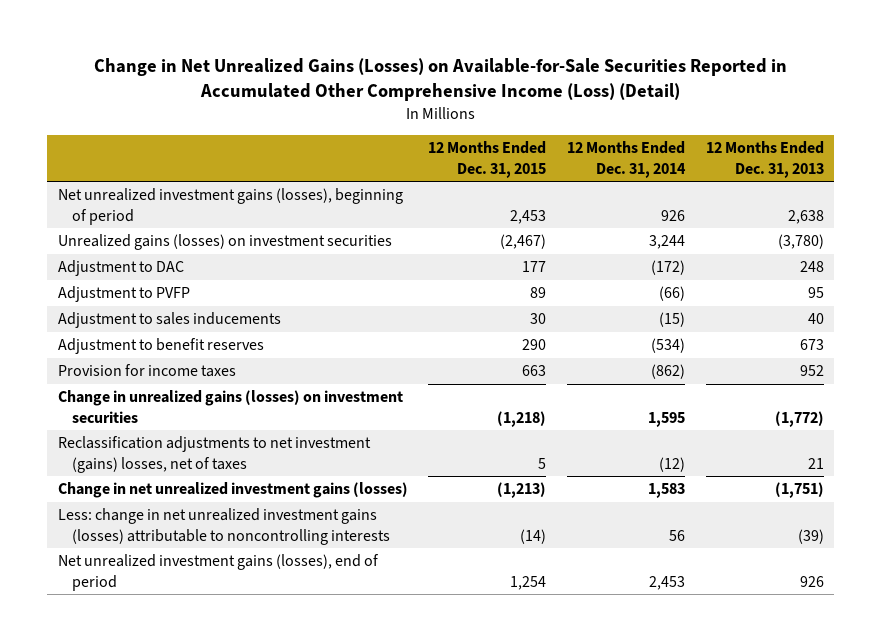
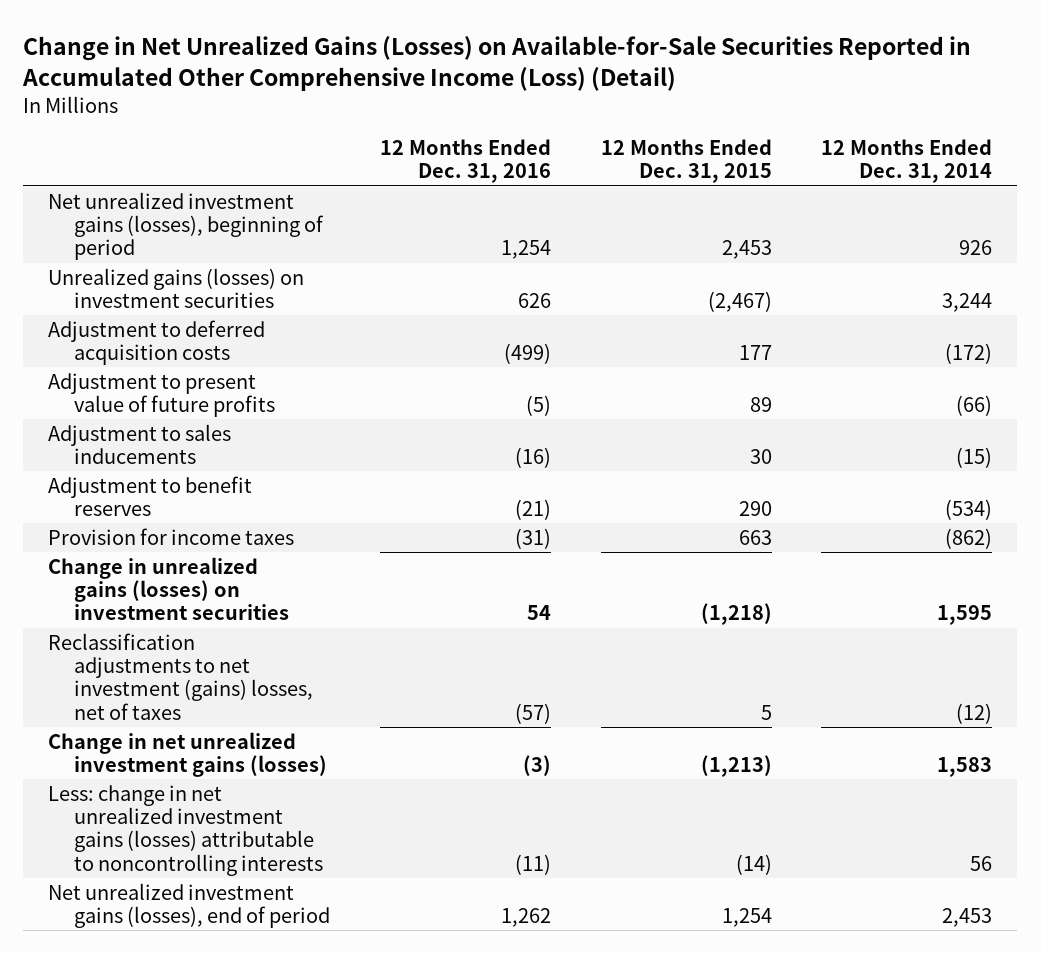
- | 12 Months Ended Dec. 31, 2015 | 12 Months Ended Dec. 31, 2014 | 12 Months Ended Dec. 31, 2013
+ | 12 Months Ended Dec. 31, 2016 | 12 Months Ended Dec. 31, 2015 | 12 Months Ended Dec. 31, 2014
- Adjustment to DAC | 177 | (172) | 248
- Adjustment to PVFP | 89 | (66) | 95
+ Adjustment to deferred acquisition costs | (499) | 177 | (172)
+ Adjustment to present value of future profits | (5) | 89 | (66)

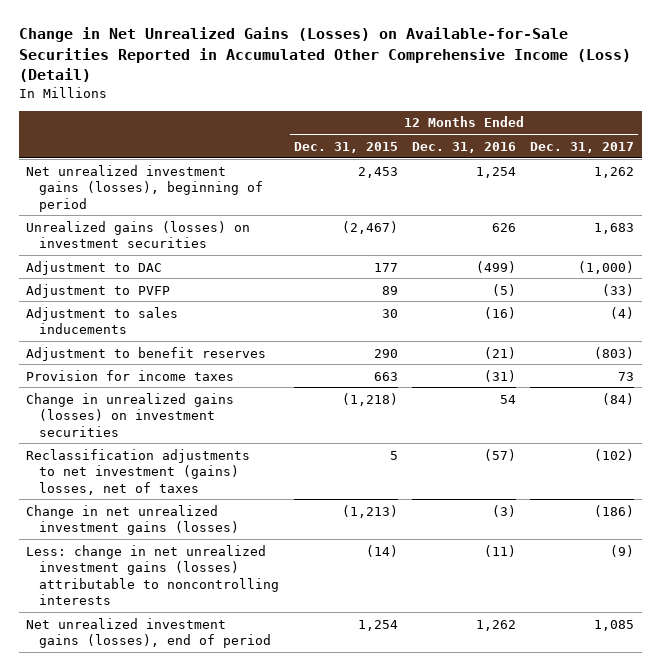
- | 12 Months Ended Dec. 31, 2016 | 12 Months Ended Dec. 31, 2015 | 12 Months Ended Dec. 31, 2014
+ | 12 Months Ended Dec. 31, 2015 | 12 Months Ended Dec. 31, 2016 | 12 Months Ended Dec. 31, 2017
- Adjustment to deferred acquisition costs | (499) | 177 | (172)
- Adjustment to present value of future profits | (5) | 89 | (66)
+ Adjustment to DAC | 177 | (499) | (1,000)
+ Adjustment to PVFP | 89 | (5) | (33)

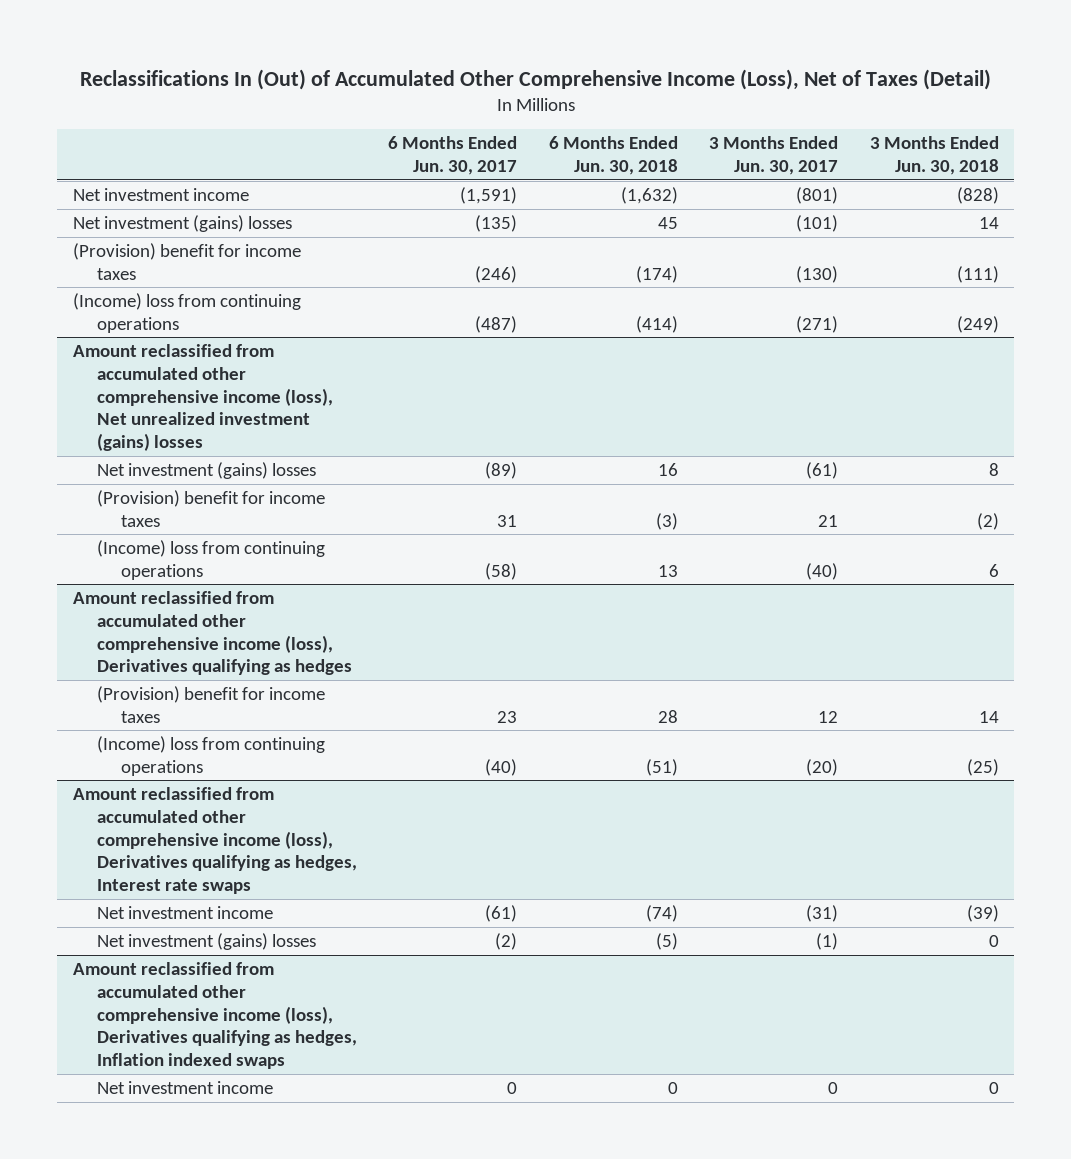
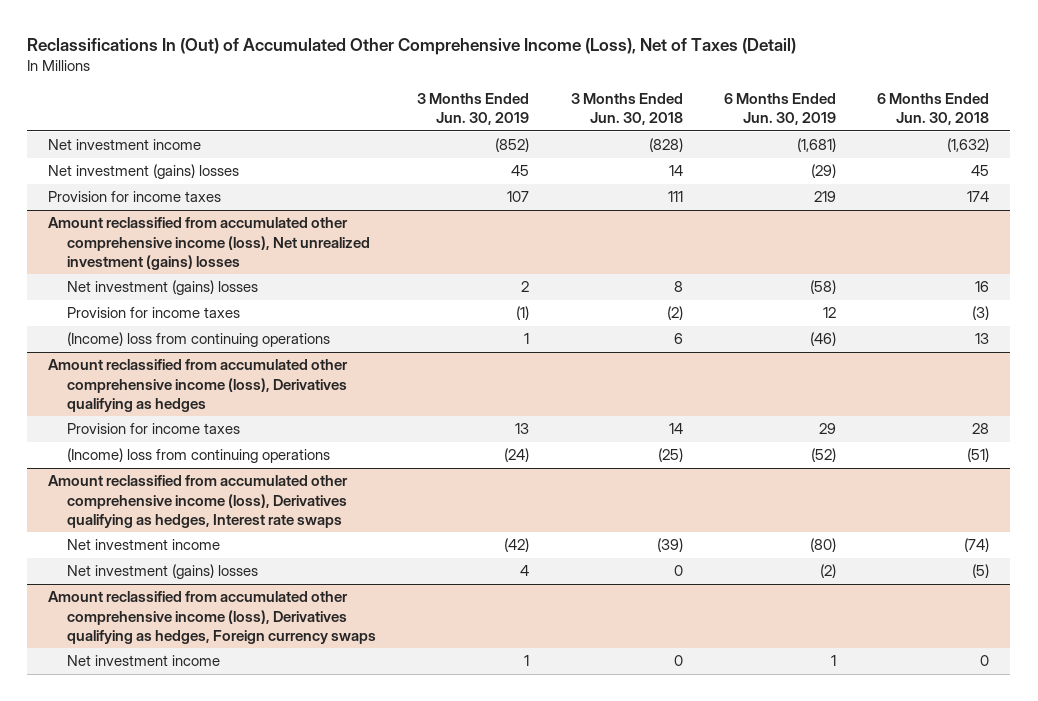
- | 6 Months Ended Jun. 30, 2017 | 6 Months Ended Jun. 30, 2018 | 3 Months Ended Jun. 30, 2017 | 3 Months Ended Jun. 30, 2018
+ | 3 Months Ended Jun. 30, 2019 | 3 Months Ended Jun. 30, 2018 | 6 Months Ended Jun. 30, 2019 | 6 Months Ended Jun. 30, 2018
- (Provision) benefit for income taxes | (246) | (174) | (130) | (111)
- (Income) loss from continuing operations | (487) | (414) | (271) | (249)
+ Provision for income taxes | 107 | 111 | 219 | 174
@ Amount reclassified from accumulated other comprehensive income (loss), Net unrealized investment (gains) losses
- (Provision) benefit for income taxes | 31 | (3) | 21 | (2)
+ Provision for income taxes | (1) | (2) | 12 | (3)
@ Amount reclassified from accumulated other comprehensive income (loss), Derivatives qualifying as hedges
- (Provision) benefit for income taxes | 23 | 28 | 12 | 14
+ Provision for income taxes | 13 | 14 | 29 | 28
- Amount reclassified from accumulated other comprehensive income (loss), Derivatives qualifying as hedges, Inflation indexed swaps
+ Amount reclassified from accumulated other comprehensive income (loss), Derivatives qualifying as hedges, Foreign currency swaps

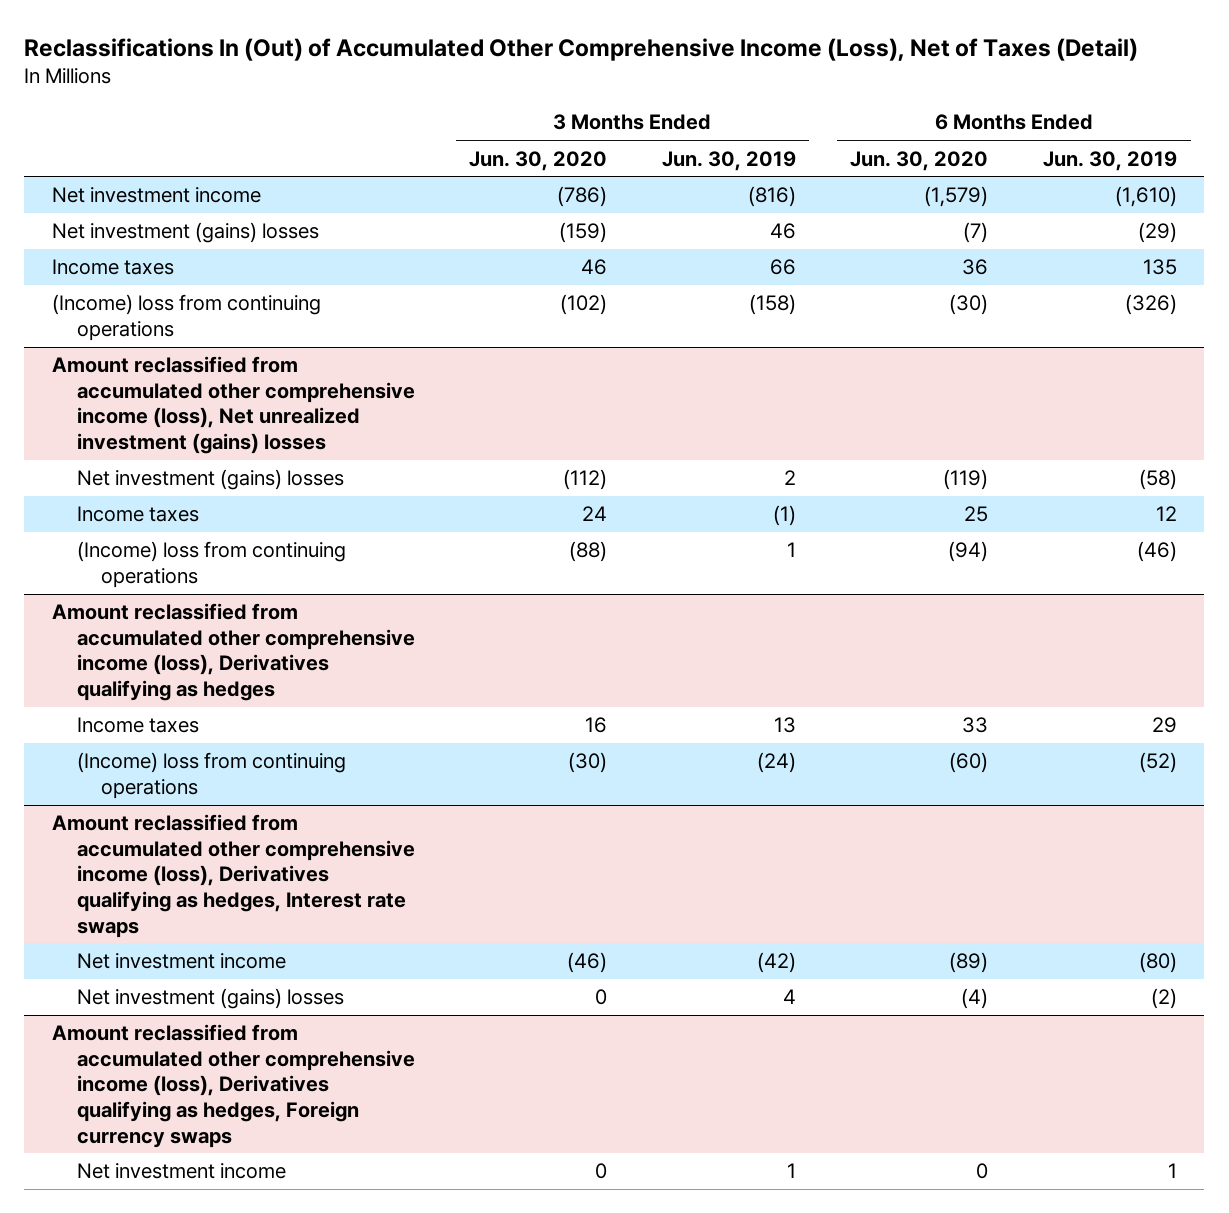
- | 3 Months Ended Jun. 30, 2019 | 3 Months Ended Jun. 30, 2018 | 6 Months Ended Jun. 30, 2019 | 6 Months Ended Jun. 30, 2018
+ | 3 Months Ended Jun. 30, 2020 | 3 Months Ended Jun. 30, 2019 | 6 Months Ended Jun. 30, 2020 | 6 Months Ended Jun. 30, 2019
- Net investment income | (852) | (828) | (1,681) | (1,632)
- Net investment (gains) losses | 45 | 14 | (29) | 45
- Provision for income taxes | 107 | 111 | 219 | 174
+ Net investment income | (786) | (816) | (1,579) | (1,610)
+ Net investment (gains) losses | (159) | 46 | (7) | (29)
+ Income taxes | 46 | 66 | 36 | 135
+ (Income) loss from continuing operations | (102) | (158) | (30) | (326)
@ Amount reclassified from accumulated other comprehensive income (loss), Net unrealized investment (gains) losses
- Provision for income taxes | (1) | (2) | 12 | (3)
+ Income taxes | 24 | (1) | 25 | 12
@ Amount reclassified from accumulated other comprehensive income (loss), Derivatives qualifying as hedges
- Provision for income taxes | 13 | 14 | 29 | 28
+ Income taxes | 16 | 13 | 33 | 29

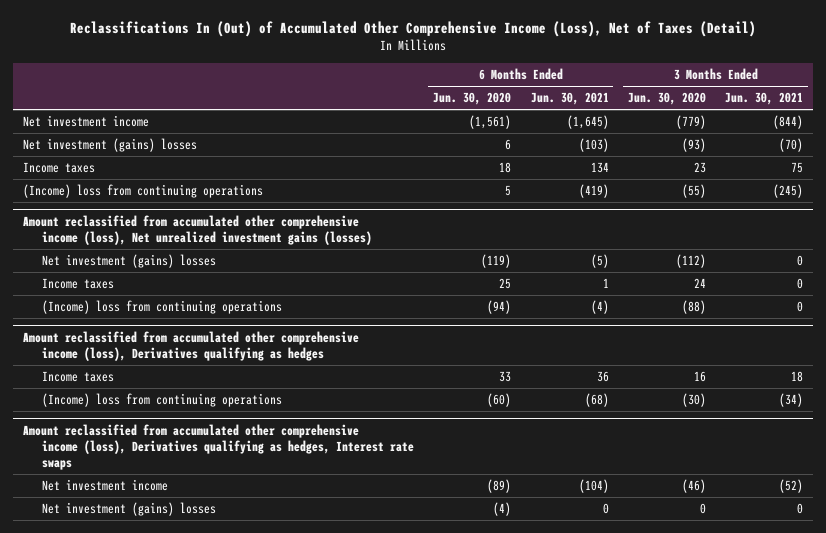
- | 3 Months Ended Jun. 30, 2020 | 3 Months Ended Jun. 30, 2019 | 6 Months Ended Jun. 30, 2020 | 6 Months Ended Jun. 30, 2019
+ | 6 Months Ended Jun. 30, 2020 | 6 Months Ended Jun. 30, 2021 | 3 Months Ended Jun. 30, 2020 | 3 Months Ended Jun. 30, 2021
- Net investment income | (786) | (816) | (1,579) | (1,610)
- Net investment (gains) losses | (159) | 46 | (7) | (29)
- Income taxes | 46 | 66 | 36 | 135
- (Income) loss from continuing operations | (102) | (158) | (30) | (326)
- Amount reclassified from accumulated other comprehensive income (loss), Net unrealized investment (gains) losses
+ Net investment income | (1,561) | (1,645) | (779) | (844)
+ Net investment (gains) losses | 6 | (103) | (93) | (70)
+ Income taxes | 18 | 134 | 23 | 75
+ (Income) loss from continuing operations | 5 | (419) | (55) | (245)
+ Amount reclassified from accumulated other comprehensive income (loss), Net unrealized investment gains (losses)
- Amount reclassified from accumulated other comprehensive income (loss), Derivatives qualifying as hedges, Foreign currency swaps
- Net investment income | 0 | 1 | 0 | 1

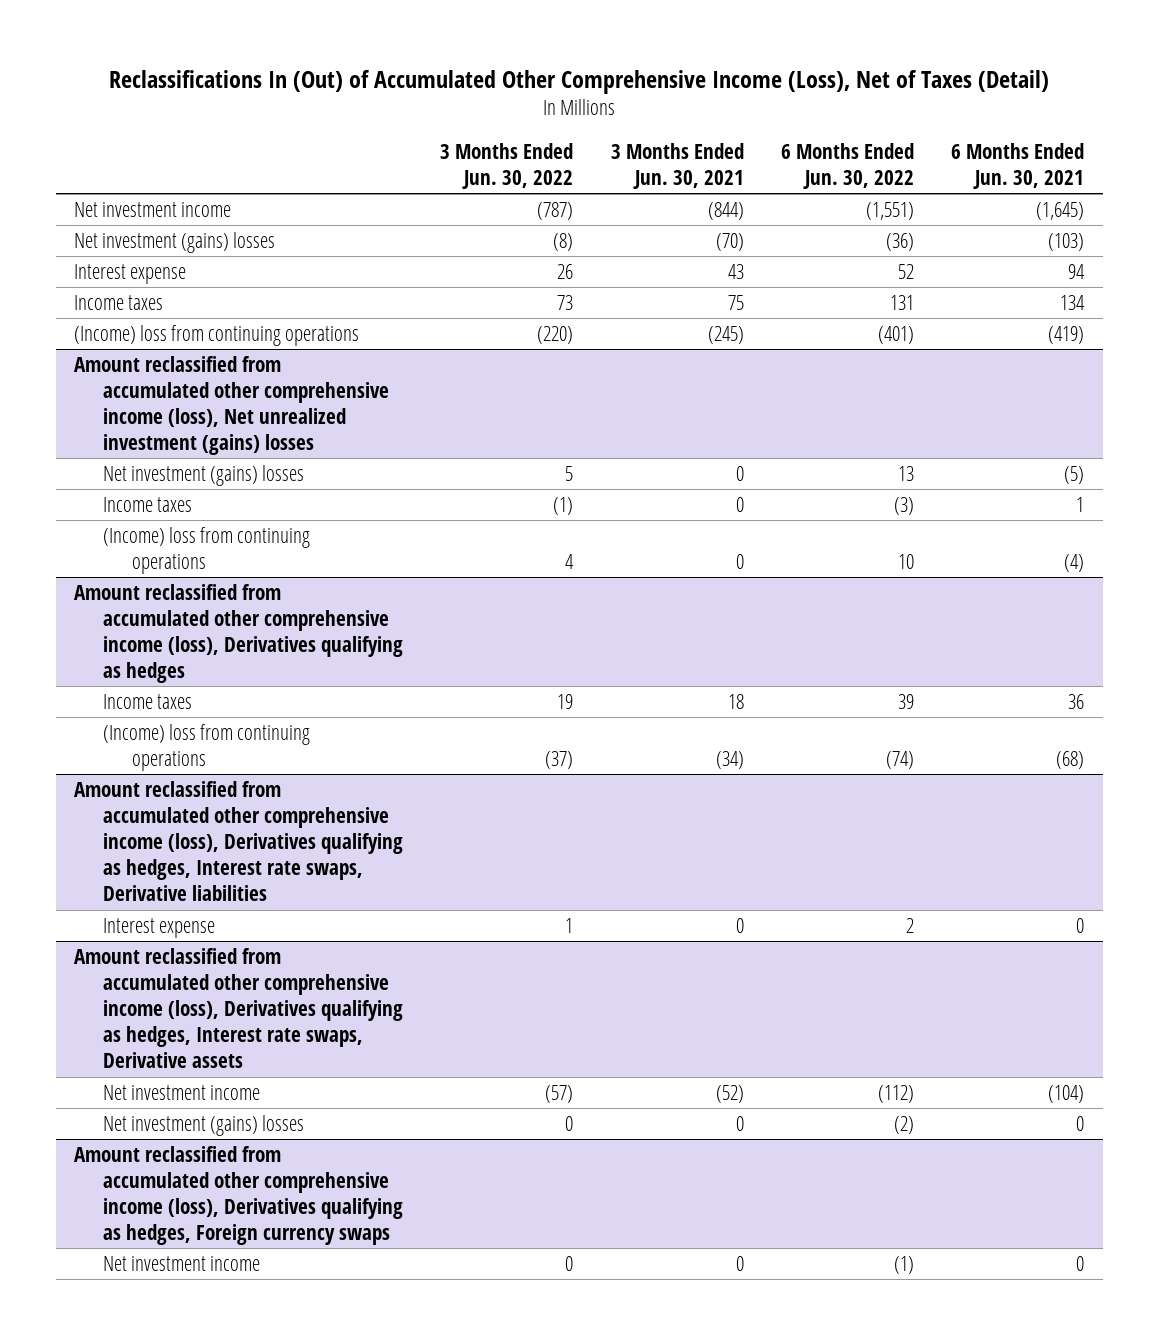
- | 6 Months Ended Jun. 30, 2020 | 6 Months Ended Jun. 30, 2021 | 3 Months Ended Jun. 30, 2020 | 3 Months Ended Jun. 30, 2021
+ | 3 Months Ended Jun. 30, 2022 | 3 Months Ended Jun. 30, 2021 | 6 Months Ended Jun. 30, 2022 | 6 Months Ended Jun. 30, 2021
+ Interest expense | 26 | 43 | 52 | 94
- Amount reclassified from accumulated other comprehensive income (loss), Net unrealized investment gains (losses)
+ Amount reclassified from accumulated other comprehensive income (loss), Net unrealized investment (gains) losses
- Amount reclassified from accumulated other comprehensive income (loss), Derivatives qualifying as hedges, Interest rate swaps
+ Amount reclassified from accumulated other comprehensive income (loss), Derivatives qualifying as hedges, Interest rate swaps, Derivative liabilities
+ Interest expense | 1 | 0 | 2 | 0
+ Amount reclassified from accumulated other comprehensive income (loss), Derivatives qualifying as hedges, Interest rate swaps, Derivative assets
+ Amount reclassified from accumulated other comprehensive income (loss), Derivatives qualifying as hedges, Foreign currency swaps
+ Net investment income | 0 | 0 | (1) | 0

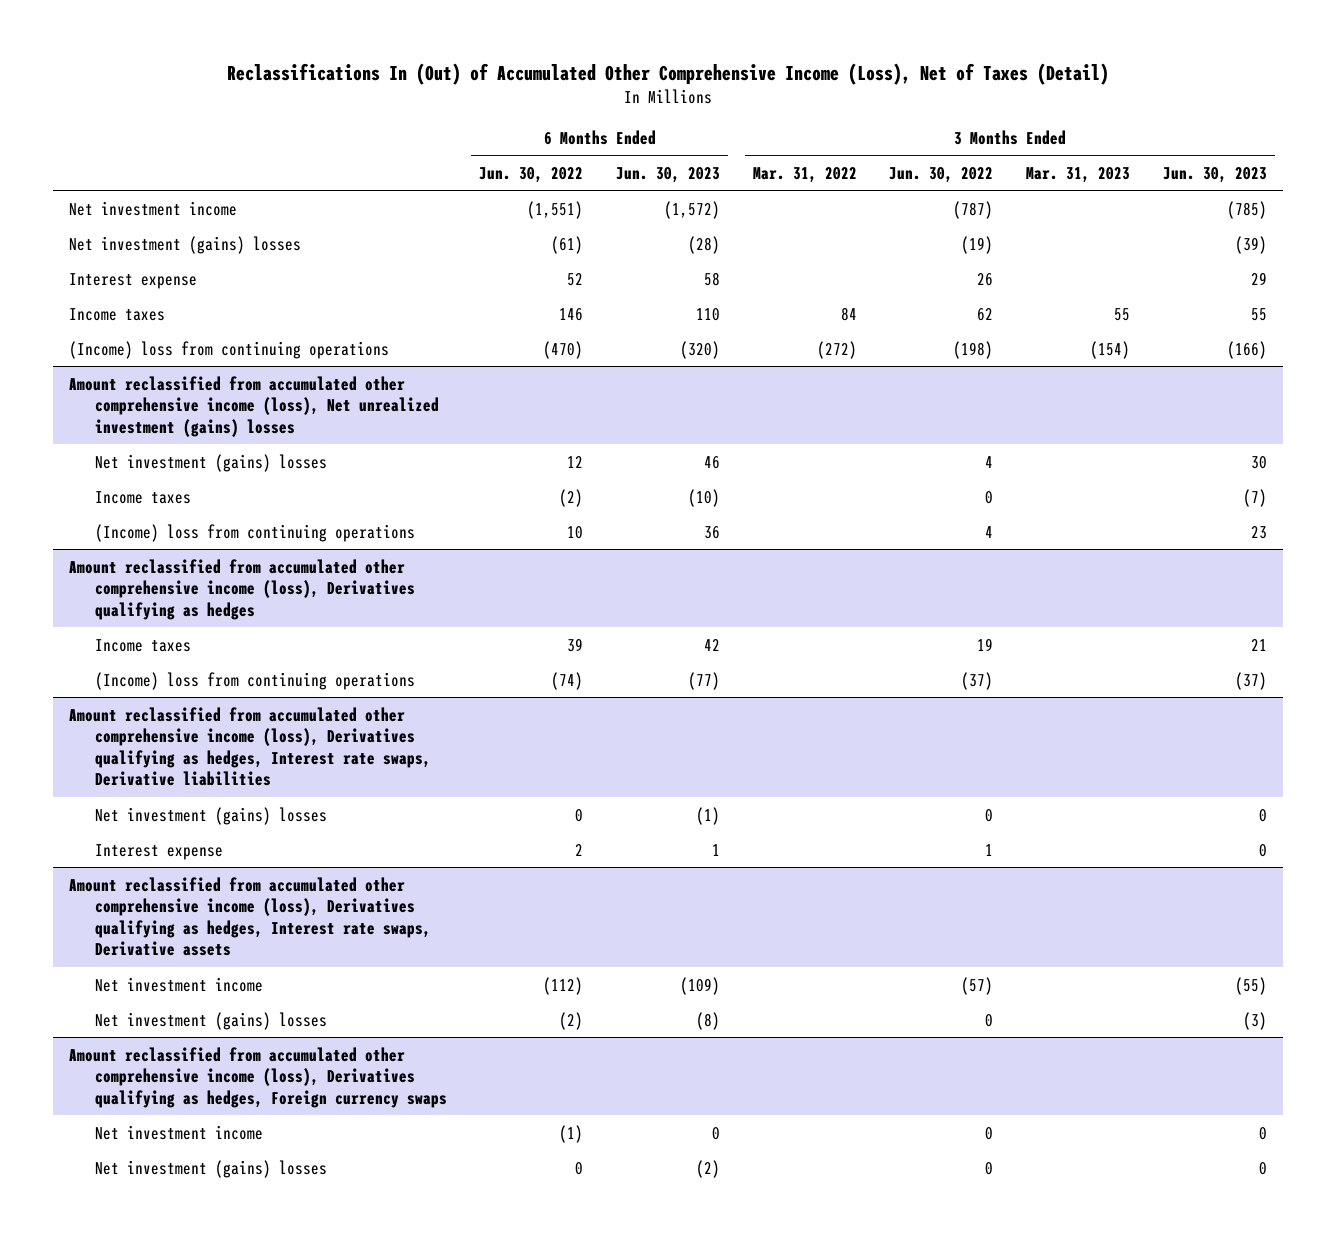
- | 3 Months Ended Jun. 30, 2022 | 3 Months Ended Jun. 30, 2021 | 6 Months Ended Jun. 30, 2022 | 6 Months Ended Jun. 30, 2021
+ | 6 Months Ended Jun. 30, 2022 | 6 Months Ended Jun. 30, 2023 | 3 Months Ended Mar. 31, 2022 | 3 Months Ended Jun. 30, 2022 | 3 Months Ended Mar. 31, 2023 | 3 Months Ended Jun. 30, 2023
- Net investment (gains) losses | (8) | (70) | (36) | (103)
+ Net investment (gains) losses | (61) | (28) | | (19) | | (39)
- Income taxes | 73 | 75 | 131 | 134
- (Income) loss from continuing operations | (220) | (245) | (401) | (419)
+ Income taxes | 146 | 110 | 84 | 62 | 55 | 55
+ (Income) loss from continuing operations | (470) | (320) | (272) | (198) | (154) | (166)
@ Amount reclassified from accumulated other comprehensive income (loss), Net unrealized investment (gains) losses
- Net investment (gains) losses | 5 | 0 | 13 | (5)
- Income taxes | (1) | 0 | (3) | 1
+ Net investment (gains) losses | 12 | 46 | | 4 | | 30
+ Income taxes | (2) | (10) | | 0 | | (7)
@ Amount reclassified from accumulated other comprehensive income (loss), Derivatives qualifying as hedges, Interest rate swaps, Derivative liabilities
+ Net investment (gains) losses | 0 | (1) | | 0 | | 0
@ Amount reclassified from accumulated other comprehensive income (loss), Derivatives qualifying as hedges, Foreign currency swaps
+ Net investment (gains) losses | 0 | (2) | | 0 | | 0

